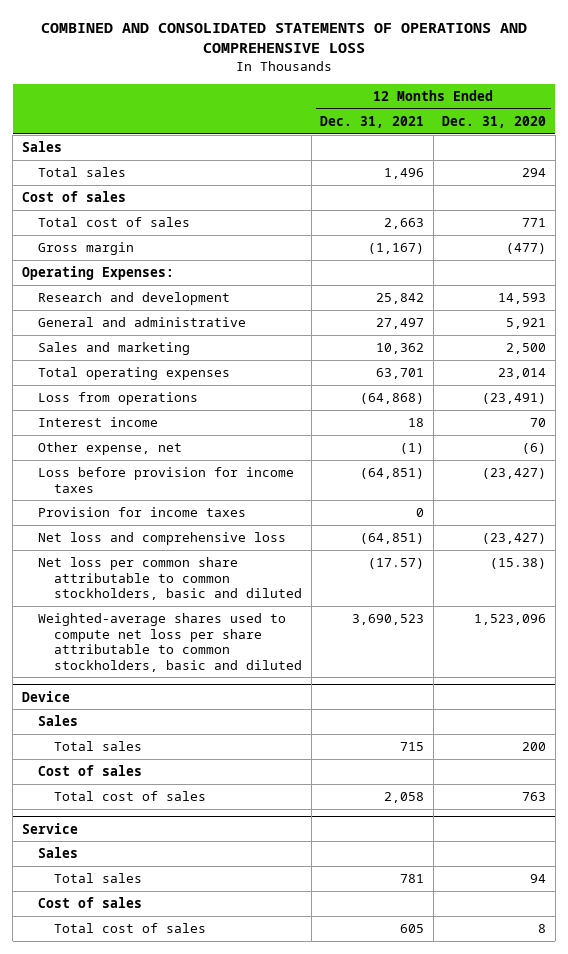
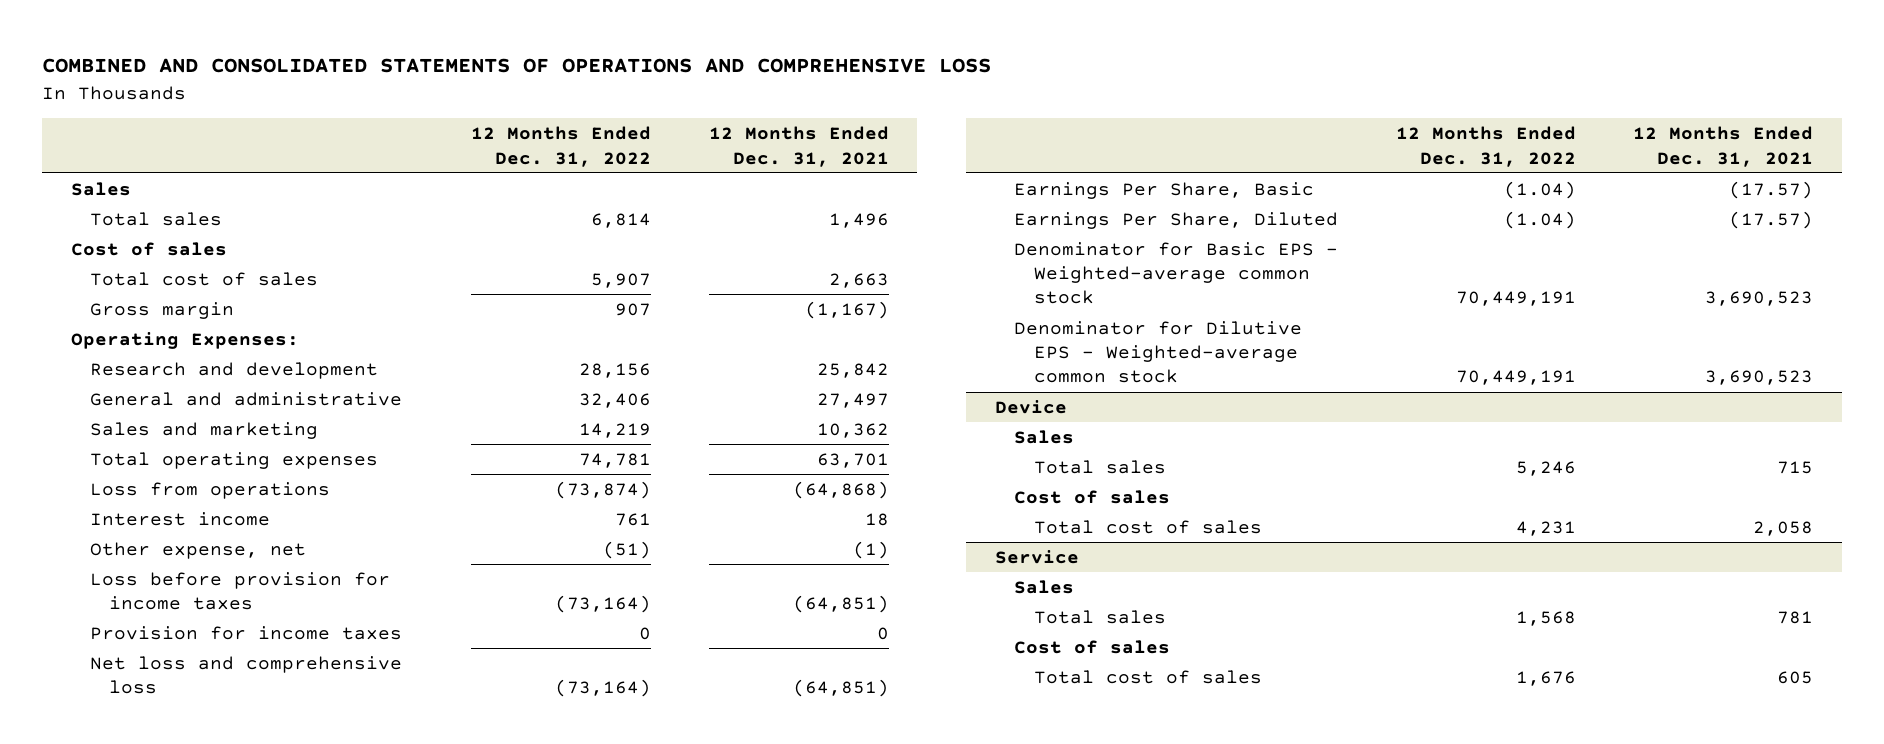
- | 12 Months Ended Dec. 31, 2021 | 12 Months Ended Dec. 31, 2020
+ | 12 Months Ended Dec. 31, 2022 | 12 Months Ended Dec. 31, 2021
- Net loss per common share attributable to common stockholders, basic and diluted | (17.57) | (15.38)
- Weighted-average shares used to compute net loss per share attributable to common stockholders, basic and diluted | 3,690,523 | 1,523,096
+ Earnings Per Share, Basic | (1.04) | (17.57)
+ Earnings Per Share, Diluted | (1.04) | (17.57)
+ Denominator for Basic EPS - Weighted-average common stock | 70,449,191 | 3,690,523
+ Denominator for Dilutive EPS - Weighted-average common stock | 70,449,191 | 3,690,523

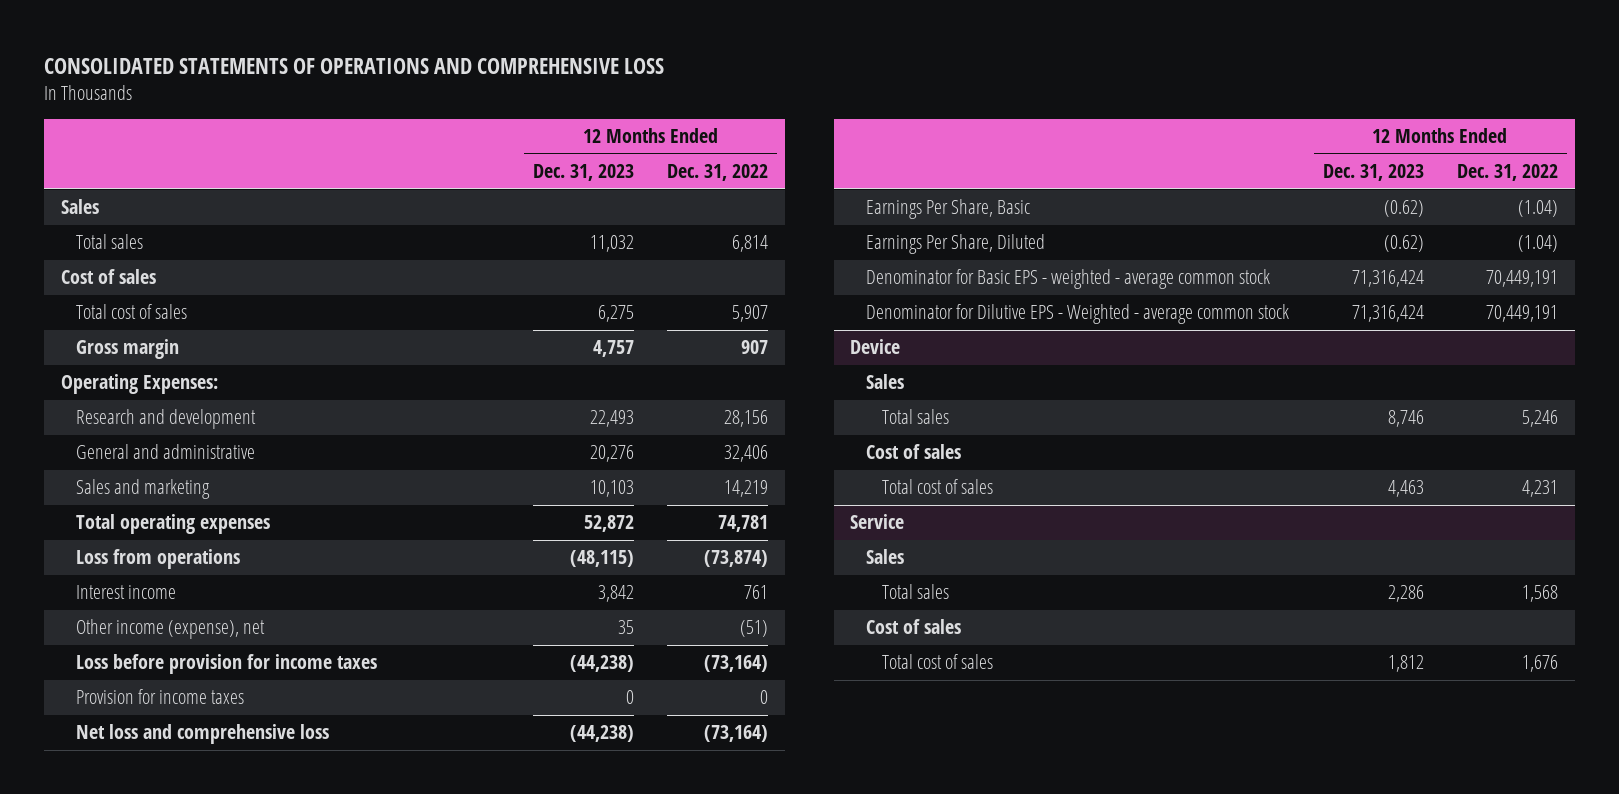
- COMBINED AND CONSOLIDATED STATEMENTS OF OPERATIONS AND COMPREHENSIVE LOSS
+ CONSOLIDATED STATEMENTS OF OPERATIONS AND COMPREHENSIVE LOSS
- | 12 Months Ended Dec. 31, 2022 | 12 Months Ended Dec. 31, 2021
+ | 12 Months Ended Dec. 31, 2023 | 12 Months Ended Dec. 31, 2022
- Other expense, net | (51) | (1)
+ Other income (expense), net | 35 | (51)
- Denominator for Basic EPS - Weighted-average common stock | 70,449,191 | 3,690,523
- Denominator for Dilutive EPS - Weighted-average common stock | 70,449,191 | 3,690,523
+ Denominator for Basic EPS - weighted - average common stock | 71,316,424 | 70,449,191
+ Denominator for Dilutive EPS - Weighted - average common stock | 71,316,424 | 70,449,191

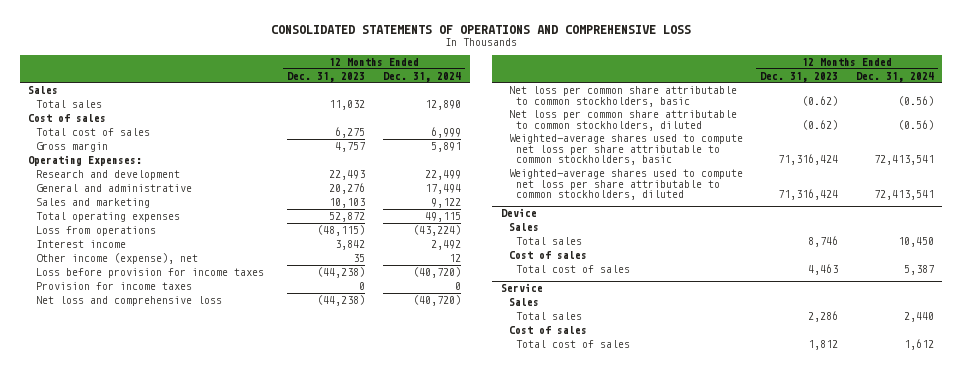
- | 12 Months Ended Dec. 31, 2023 | 12 Months Ended Dec. 31, 2022
+ | 12 Months Ended Dec. 31, 2023 | 12 Months Ended Dec. 31, 2024
- Earnings Per Share, Basic | (0.62) | (1.04)
- Earnings Per Share, Diluted | (0.62) | (1.04)
- Denominator for Basic EPS - weighted - average common stock | 71,316,424 | 70,449,191
- Denominator for Dilutive EPS - Weighted - average common stock | 71,316,424 | 70,449,191
+ Net loss per common share attributable to common stockholders, basic | (0.62) | (0.56)
+ Net loss per common share attributable to common stockholders, diluted | (0.62) | (0.56)
+ Weighted-average shares used to compute net loss per share attributable to common stockholders, basic | 71,316,424 | 72,413,541
+ Weighted-average shares used to compute net loss per share attributable to common stockholders, diluted | 71,316,424 | 72,413,541

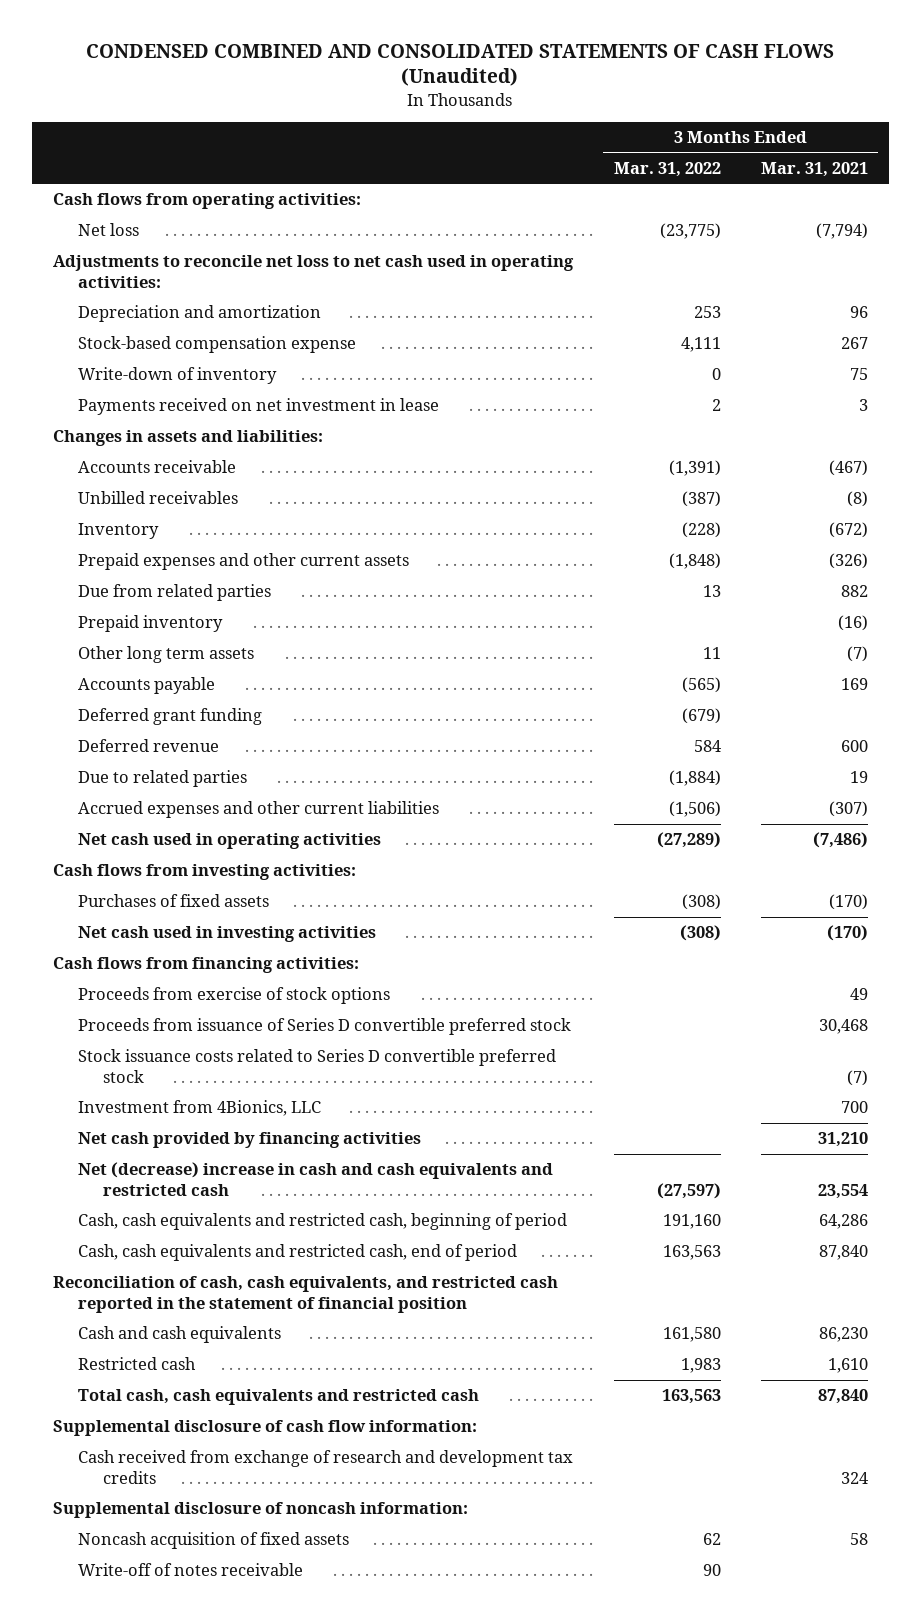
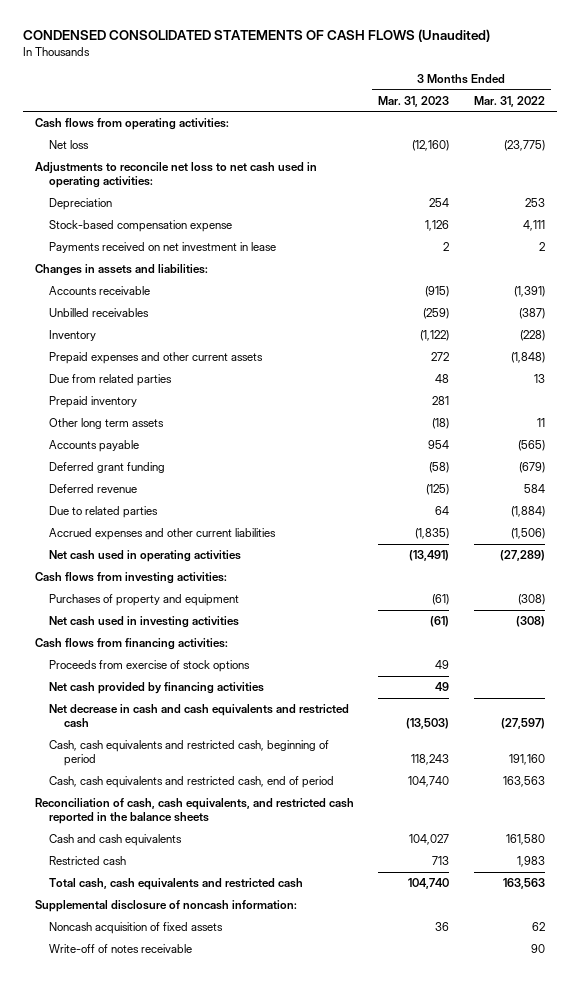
- CONDENSED COMBINED AND CONSOLIDATED STATEMENTS OF CASH FLOWS (Unaudited)
+ CONDENSED CONSOLIDATED STATEMENTS OF CASH FLOWS (Unaudited)
- | 3 Months Ended Mar. 31, 2022 | 3 Months Ended Mar. 31, 2021
+ | 3 Months Ended Mar. 31, 2023 | 3 Months Ended Mar. 31, 2022
- Depreciation and amortization | 253 | 96
+ Depreciation | 254 | 253
- Write-down of inventory | 0 | 75
- Purchases of fixed assets | (308) | (170)
+ Purchases of property and equipment | (61) | (308)
- Proceeds from issuance of Series D convertible preferred stock | | 30,468
- Stock issuance costs related to Series D convertible preferred stock | | (7)
- Investment from 4Bionics, LLC | | 700
- Net (decrease) increase in cash and cash equivalents and restricted cash | (27,597) | 23,554
+ Net decrease in cash and cash equivalents and restricted cash | (13,503) | (27,597)
- Reconciliation of cash, cash equivalents, and restricted cash reported in the statement of financial position
+ Reconciliation of cash, cash equivalents, and restricted cash reported in the balance sheets
- Supplemental disclosure of cash flow information:
- Cash received from exchange of research and development tax credits | | 324

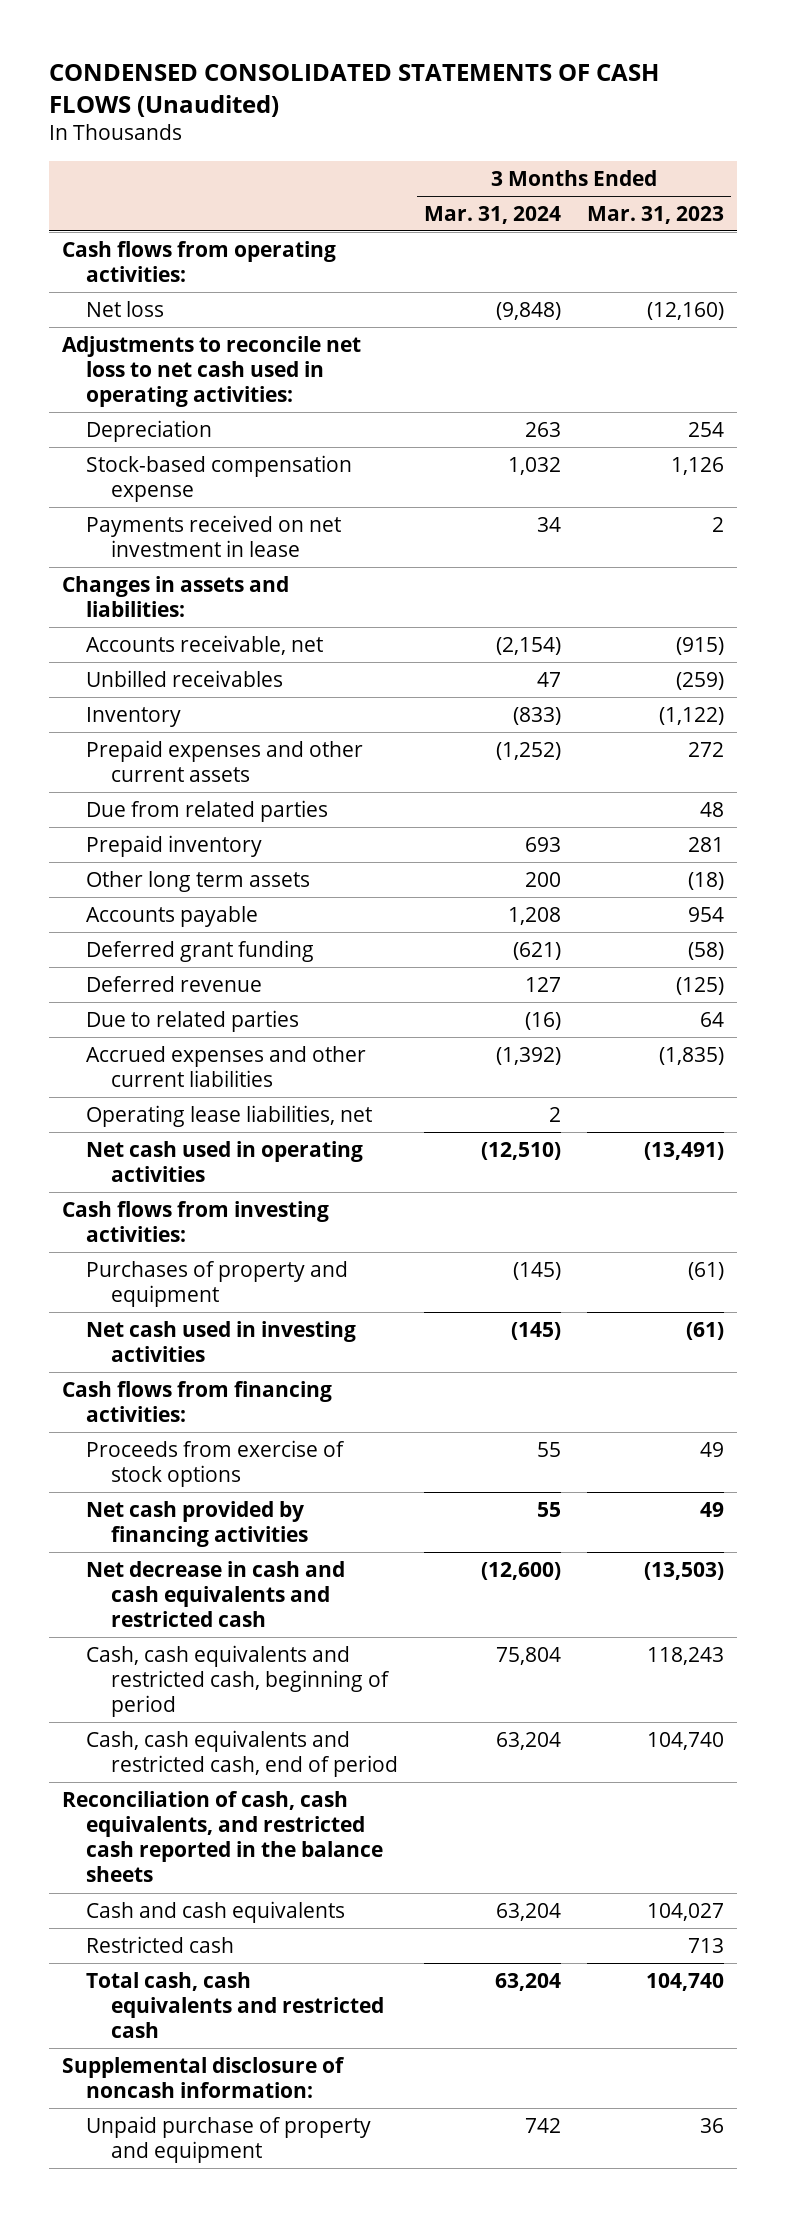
- | 3 Months Ended Mar. 31, 2023 | 3 Months Ended Mar. 31, 2022
+ | 3 Months Ended Mar. 31, 2024 | 3 Months Ended Mar. 31, 2023
- Accounts receivable | (915) | (1,391)
+ Accounts receivable, net | (2,154) | (915)
+ Operating lease liabilities, net | 2 |
- Noncash acquisition of fixed assets | 36 | 62
- Write-off of notes receivable | | 90
+ Unpaid purchase of property and equipment | 742 | 36

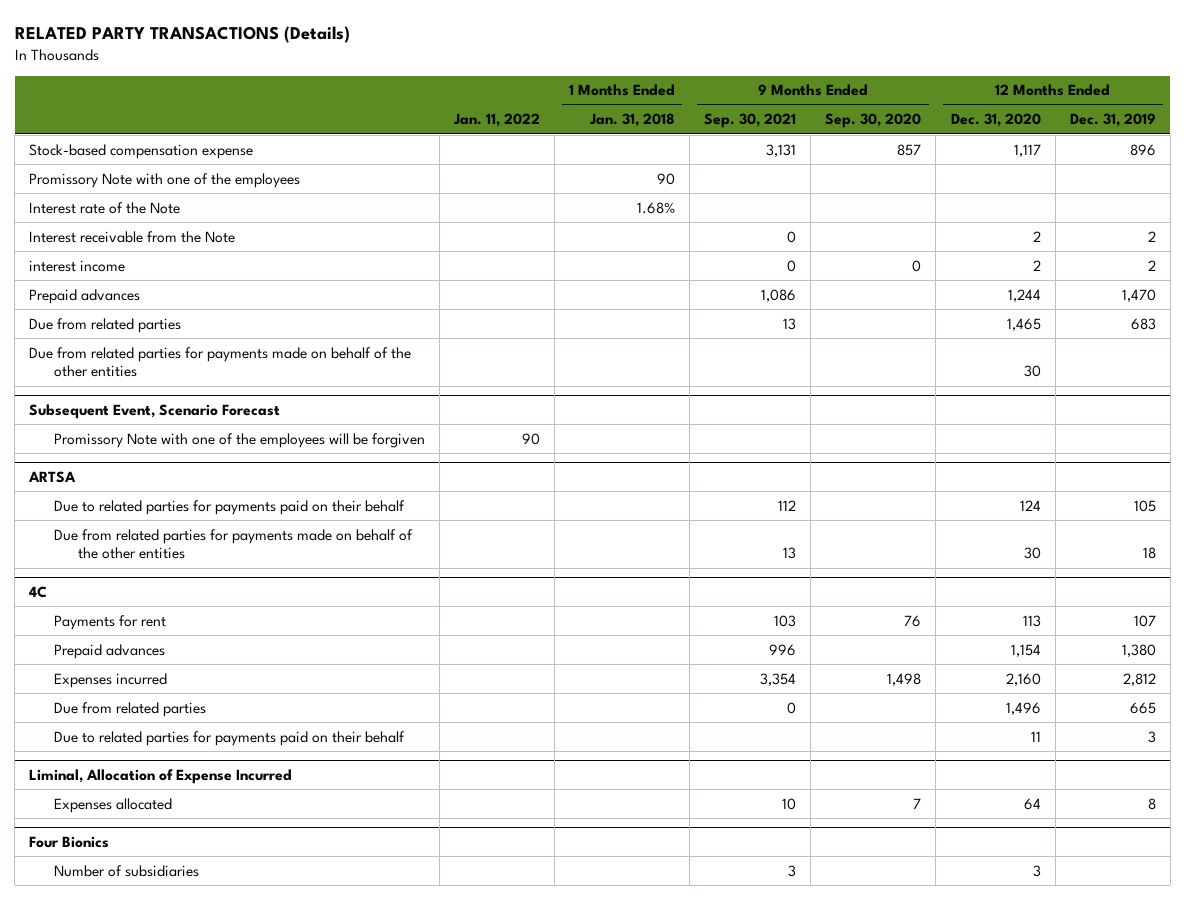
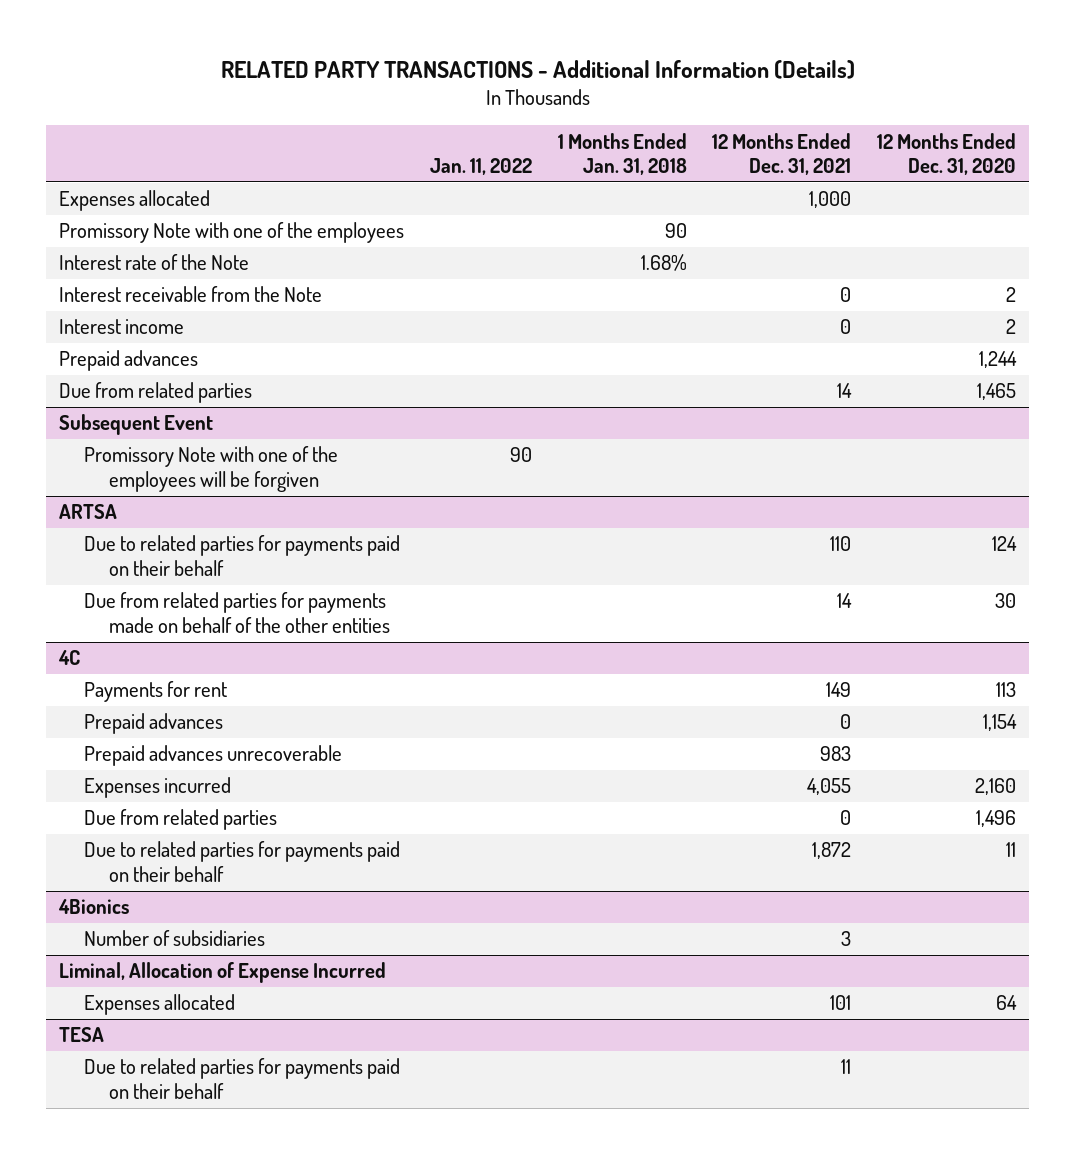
- RELATED PARTY TRANSACTIONS (Details)
+ RELATED PARTY TRANSACTIONS - Additional Information (Details)
- | Jan. 11, 2022 | 1 Months Ended Jan. 31, 2018 | 9 Months Ended Sep. 30, 2021 | 9 Months Ended Sep. 30, 2020 | 12 Months Ended Dec. 31, 2020 | 12 Months Ended Dec. 31, 2019
+ | Jan. 11, 2022 | 1 Months Ended Jan. 31, 2018 | 12 Months Ended Dec. 31, 2021 | 12 Months Ended Dec. 31, 2020
- Stock-based compensation expense | | | 3,131 | 857 | 1,117 | 896
+ Expenses allocated | | | 1,000 |
- interest income | | | 0 | 0 | 2 | 2
+ Interest income | | | 0 | 2
- Due from related parties for payments made on behalf of the other entities | | | | | 30 |
- Subsequent Event, Scenario Forecast
+ Subsequent Event
@ 4C
+ Prepaid advances unrecoverable | | | 983 |
+ 4Bionics
+ Number of subsidiaries | | | 3 |
- Four Bionics
- Number of subsidiaries | | | 3 | | 3 |
+ TESA
+ Due to related parties for payments paid on their behalf | | | 11 |

